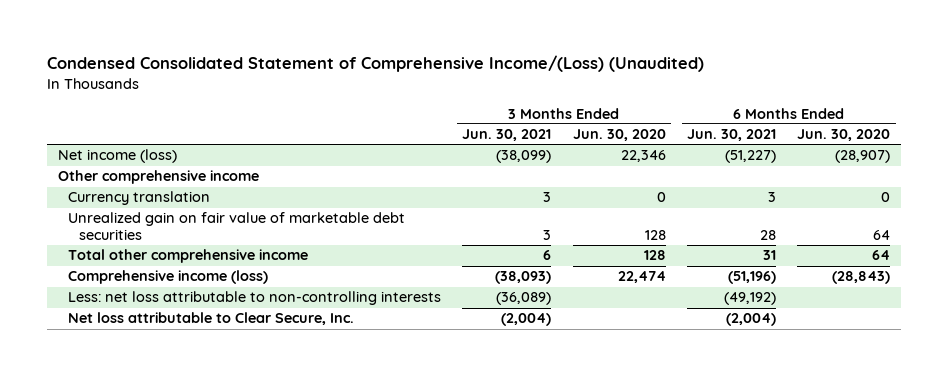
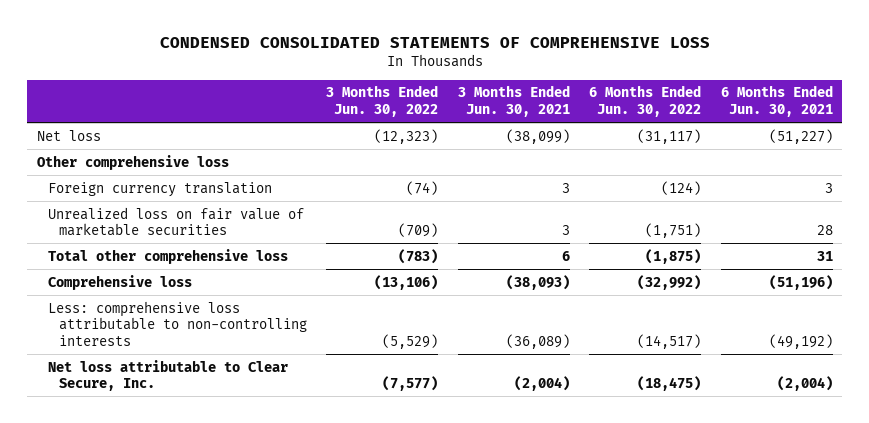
- Condensed Consolidated Statement of Comprehensive Income/(Loss) (Unaudited)
+ CONDENSED CONSOLIDATED STATEMENTS OF COMPREHENSIVE LOSS
- | 3 Months Ended Jun. 30, 2021 | 3 Months Ended Jun. 30, 2020 | 6 Months Ended Jun. 30, 2021 | 6 Months Ended Jun. 30, 2020
+ | 3 Months Ended Jun. 30, 2022 | 3 Months Ended Jun. 30, 2021 | 6 Months Ended Jun. 30, 2022 | 6 Months Ended Jun. 30, 2021
- Net income (loss) | (38,099) | 22,346 | (51,227) | (28,907)
- Other comprehensive income
- Currency translation | 3 | 0 | 3 | 0
- Unrealized gain on fair value of marketable debt securities | 3 | 128 | 28 | 64
- Total other comprehensive income | 6 | 128 | 31 | 64
- Comprehensive income (loss) | (38,093) | 22,474 | (51,196) | (28,843)
- Less: net loss attributable to non-controlling interests | (36,089) | | (49,192) |
+ Net loss | (12,323) | (38,099) | (31,117) | (51,227)
+ Other comprehensive loss
+ Foreign currency translation | (74) | 3 | (124) | 3
+ Unrealized loss on fair value of marketable securities | (709) | 3 | (1,751) | 28
+ Total other comprehensive loss | (783) | 6 | (1,875) | 31
+ Comprehensive loss | (13,106) | (38,093) | (32,992) | (51,196)
+ Less: comprehensive loss attributable to non-controlling interests | (5,529) | (36,089) | (14,517) | (49,192)

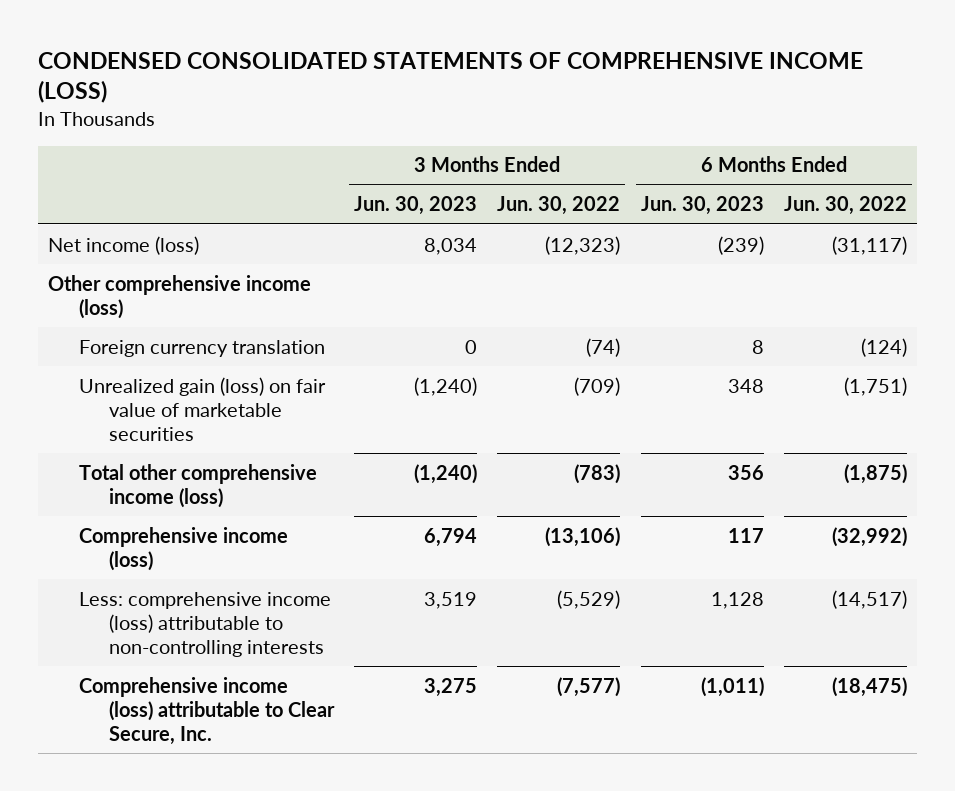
- CONDENSED CONSOLIDATED STATEMENTS OF COMPREHENSIVE LOSS
+ CONDENSED CONSOLIDATED STATEMENTS OF COMPREHENSIVE INCOME (LOSS)
- | 3 Months Ended Jun. 30, 2022 | 3 Months Ended Jun. 30, 2021 | 6 Months Ended Jun. 30, 2022 | 6 Months Ended Jun. 30, 2021
+ | 3 Months Ended Jun. 30, 2023 | 3 Months Ended Jun. 30, 2022 | 6 Months Ended Jun. 30, 2023 | 6 Months Ended Jun. 30, 2022
- Net loss | (12,323) | (38,099) | (31,117) | (51,227)
- Other comprehensive loss
+ Net income (loss) | 8,034 | (12,323) | (239) | (31,117)
+ Other comprehensive income (loss)
- Unrealized loss on fair value of marketable securities | (709) | 3 | (1,751) | 28
- Total other comprehensive loss | (783) | 6 | (1,875) | 31
- Comprehensive loss | (13,106) | (38,093) | (32,992) | (51,196)
- Less: comprehensive loss attributable to non-controlling interests | (5,529) | (36,089) | (14,517) | (49,192)
- Net loss attributable to Clear Secure, Inc. | (7,577) | (2,004) | (18,475) | (2,004)
+ Unrealized gain (loss) on fair value of marketable securities | (1,240) | (709) | 348 | (1,751)
+ Total other comprehensive income (loss) | (1,240) | (783) | 356 | (1,875)
+ Comprehensive income (loss) | 6,794 | (13,106) | 117 | (32,992)
+ Less: comprehensive income (loss) attributable to non-controlling interests | 3,519 | (5,529) | 1,128 | (14,517)
+ Comprehensive income (loss) attributable to Clear Secure, Inc. | 3,275 | (7,577) | (1,011) | (18,475)

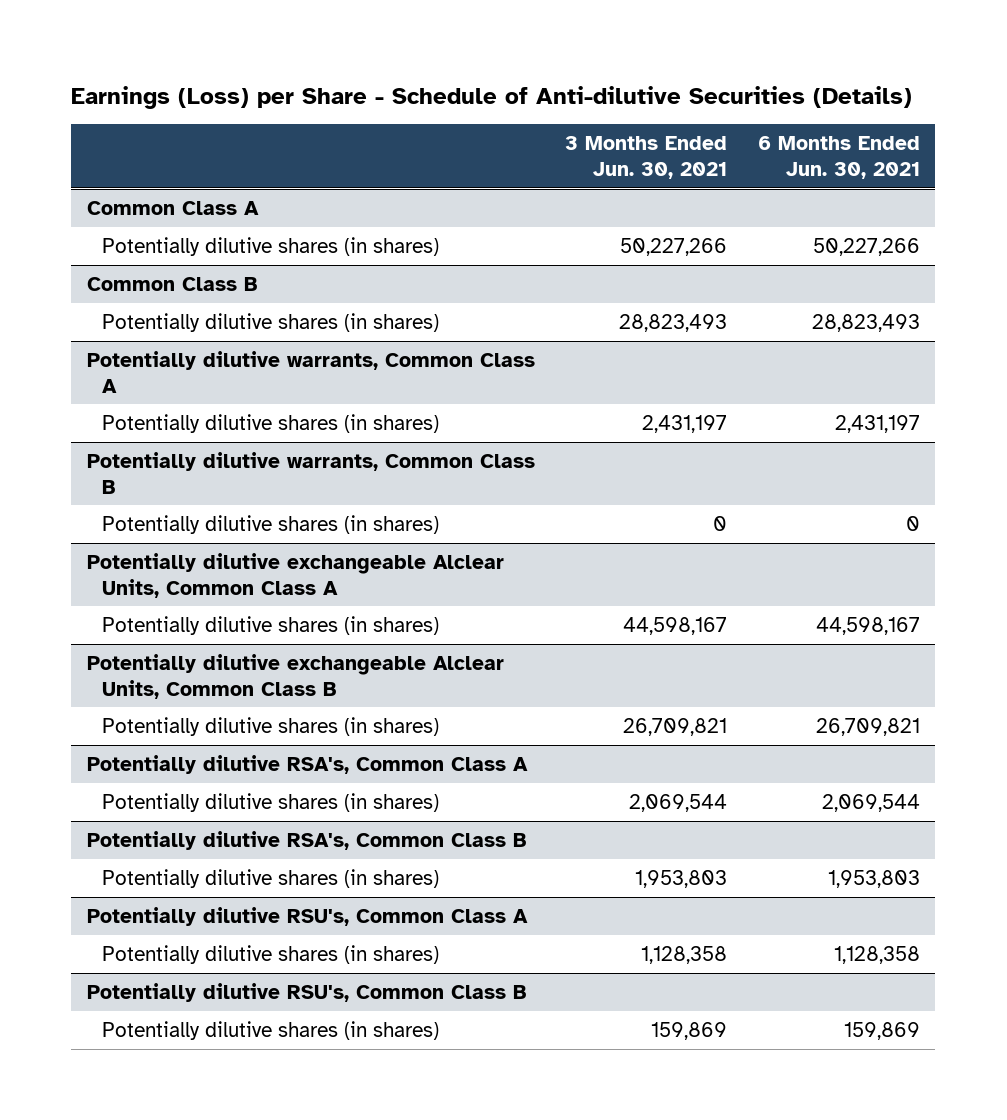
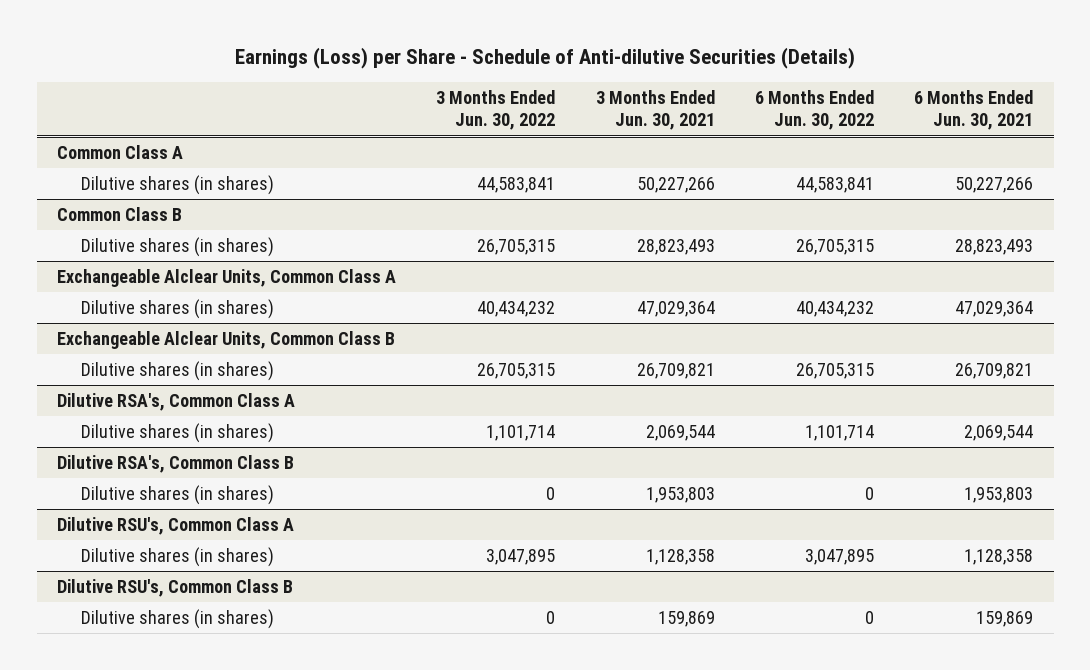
- | 3 Months Ended Jun. 30, 2021 | 6 Months Ended Jun. 30, 2021
+ | 3 Months Ended Jun. 30, 2022 | 3 Months Ended Jun. 30, 2021 | 6 Months Ended Jun. 30, 2022 | 6 Months Ended Jun. 30, 2021
@ Common Class A
- Potentially dilutive shares (in shares) | 50,227,266 | 50,227,266
+ Dilutive shares (in shares) | 44,583,841 | 50,227,266 | 44,583,841 | 50,227,266
@ Common Class B
- Potentially dilutive shares (in shares) | 28,823,493 | 28,823,493
- Potentially dilutive warrants, Common Class A
- Potentially dilutive shares (in shares) | 2,431,197 | 2,431,197
- Potentially dilutive warrants, Common Class B
- Potentially dilutive shares (in shares) | 0 | 0
- Potentially dilutive exchangeable Alclear Units, Common Class A
- Potentially dilutive shares (in shares) | 44,598,167 | 44,598,167
- Potentially dilutive exchangeable Alclear Units, Common Class B
- Potentially dilutive shares (in shares) | 26,709,821 | 26,709,821
- Potentially dilutive RSA's, Common Class A
- Potentially dilutive shares (in shares) | 2,069,544 | 2,069,544
- Potentially dilutive RSA's, Common Class B
- Potentially dilutive shares (in shares) | 1,953,803 | 1,953,803
- Potentially dilutive RSU's, Common Class A
- Potentially dilutive shares (in shares) | 1,128,358 | 1,128,358
- Potentially dilutive RSU's, Common Class B
- Potentially dilutive shares (in shares) | 159,869 | 159,869
@ Common Class B
+ Dilutive shares (in shares) | 26,705,315 | 28,823,493 | 26,705,315 | 28,823,493
+ Exchangeable Alclear Units, Common Class A
+ Dilutive shares (in shares) | 40,434,232 | 47,029,364 | 40,434,232 | 47,029,364
+ Exchangeable Alclear Units, Common Class B
+ Dilutive shares (in shares) | 26,705,315 | 26,709,821 | 26,705,315 | 26,709,821
+ Dilutive RSA's, Common Class A
+ Dilutive shares (in shares) | 1,101,714 | 2,069,544 | 1,101,714 | 2,069,544
+ Dilutive RSA's, Common Class B
+ Dilutive shares (in shares) | 0 | 1,953,803 | 0 | 1,953,803
+ Dilutive RSU's, Common Class A
+ Dilutive shares (in shares) | 3,047,895 | 1,128,358 | 3,047,895 | 1,128,358
+ Dilutive RSU's, Common Class B
+ Dilutive shares (in shares) | 0 | 159,869 | 0 | 159,869

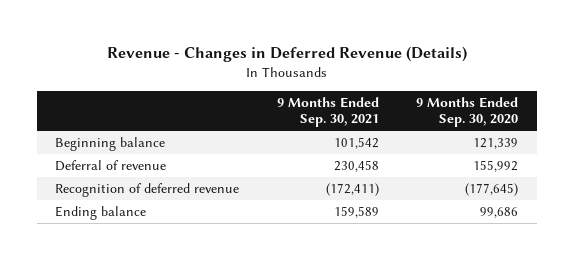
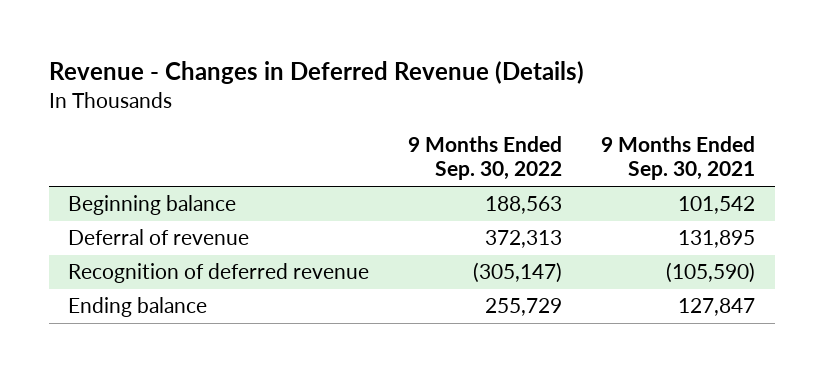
- | 9 Months Ended Sep. 30, 2021 | 9 Months Ended Sep. 30, 2020
+ | 9 Months Ended Sep. 30, 2022 | 9 Months Ended Sep. 30, 2021
- Deferral of revenue | 230,458 | 155,992
- Recognition of deferred revenue | (172,411) | (177,645)
- Ending balance | 159,589 | 99,686
+ Deferral of revenue | 372,313 | 131,895
+ Recognition of deferred revenue | (305,147) | (105,590)
+ Ending balance | 255,729 | 127,847

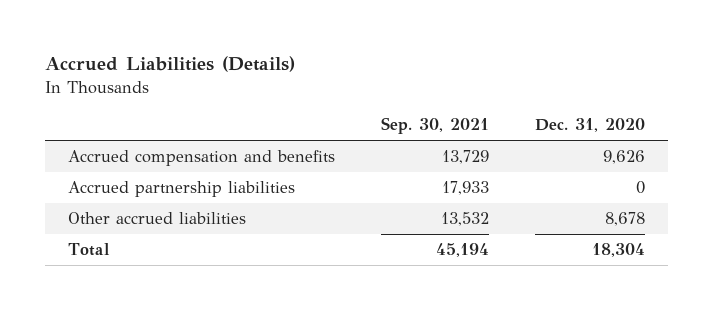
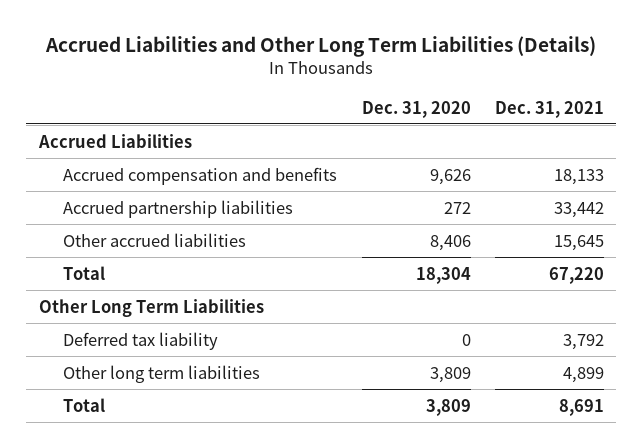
- Accrued Liabilities (Details)
+ Accrued Liabilities and Other Long Term Liabilities (Details)
- | Sep. 30, 2021 | Dec. 31, 2020
+ | Dec. 31, 2020 | Dec. 31, 2021
+ Accrued Liabilities
- Accrued partnership liabilities | 17,933 | 0
- Other accrued liabilities | 13,532 | 8,678
+ Accrued partnership liabilities | 272 | 33,442
+ Other accrued liabilities | 8,406 | 15,645
+ Other Long Term Liabilities
+ Deferred tax liability | 0 | 3,792
+ Other long term liabilities | 3,809 | 4,899
+ Total | 3,809 | 8,691

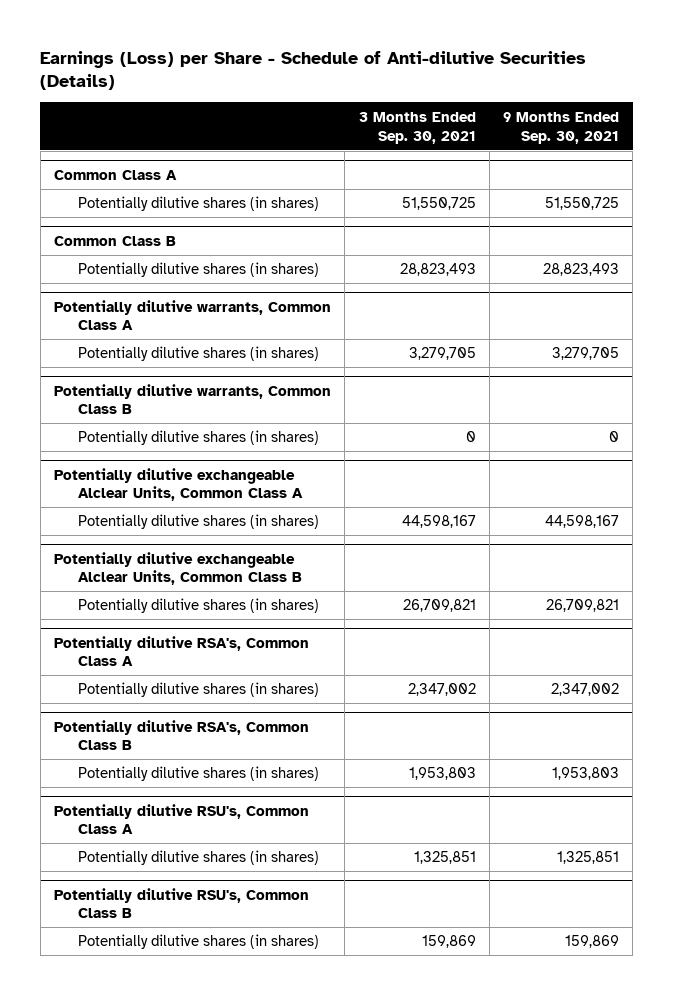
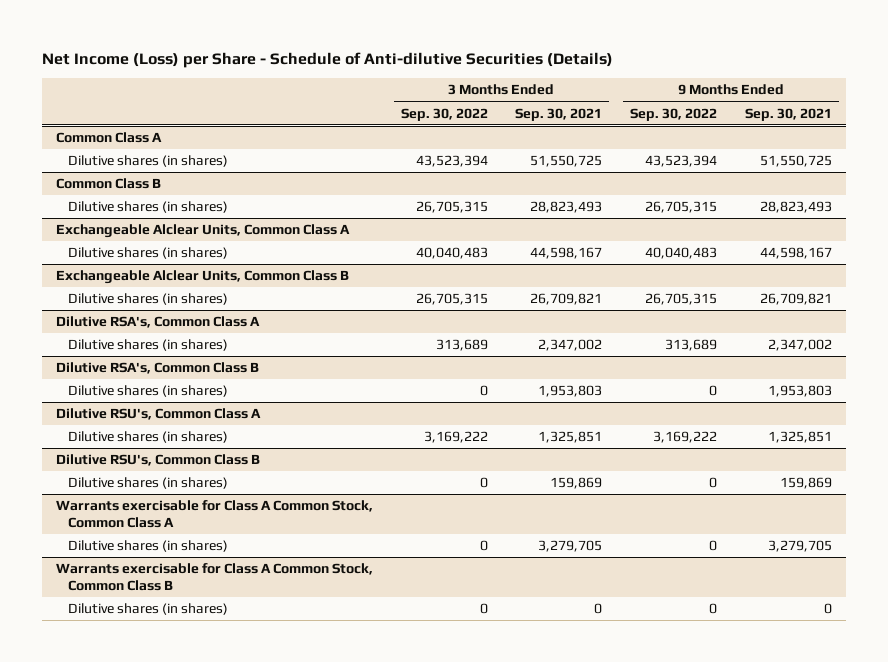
- Earnings (Loss) per Share - Schedule of Anti-dilutive Securities (Details)
+ Net Income (Loss) per Share - Schedule of Anti-dilutive Securities (Details)
- | 3 Months Ended Sep. 30, 2021 | 9 Months Ended Sep. 30, 2021
+ | 3 Months Ended Sep. 30, 2022 | 3 Months Ended Sep. 30, 2021 | 9 Months Ended Sep. 30, 2022 | 9 Months Ended Sep. 30, 2021
@ Common Class A
- Potentially dilutive shares (in shares) | 51,550,725 | 51,550,725
+ Dilutive shares (in shares) | 43,523,394 | 51,550,725 | 43,523,394 | 51,550,725
@ Common Class B
- Potentially dilutive shares (in shares) | 28,823,493 | 28,823,493
- Potentially dilutive warrants, Common Class A
- Potentially dilutive shares (in shares) | 3,279,705 | 3,279,705
- Potentially dilutive warrants, Common Class B
- Potentially dilutive shares (in shares) | 0 | 0
- Potentially dilutive exchangeable Alclear Units, Common Class A
- Potentially dilutive shares (in shares) | 44,598,167 | 44,598,167
- Potentially dilutive exchangeable Alclear Units, Common Class B
- Potentially dilutive shares (in shares) | 26,709,821 | 26,709,821
- Potentially dilutive RSA's, Common Class A
- Potentially dilutive shares (in shares) | 2,347,002 | 2,347,002
- Potentially dilutive RSA's, Common Class B
- Potentially dilutive shares (in shares) | 1,953,803 | 1,953,803
- Potentially dilutive RSU's, Common Class A
- Potentially dilutive shares (in shares) | 1,325,851 | 1,325,851
- Potentially dilutive RSU's, Common Class B
- Potentially dilutive shares (in shares) | 159,869 | 159,869
@ Common Class B
+ Dilutive shares (in shares) | 26,705,315 | 28,823,493 | 26,705,315 | 28,823,493
+ Exchangeable Alclear Units, Common Class A
+ Dilutive shares (in shares) | 40,040,483 | 44,598,167 | 40,040,483 | 44,598,167
+ Exchangeable Alclear Units, Common Class B
+ Dilutive shares (in shares) | 26,705,315 | 26,709,821 | 26,705,315 | 26,709,821
+ Dilutive RSA's, Common Class A
+ Dilutive shares (in shares) | 313,689 | 2,347,002 | 313,689 | 2,347,002
+ Dilutive RSA's, Common Class B
+ Dilutive shares (in shares) | 0 | 1,953,803 | 0 | 1,953,803
+ Dilutive RSU's, Common Class A
+ Dilutive shares (in shares) | 3,169,222 | 1,325,851 | 3,169,222 | 1,325,851
+ Dilutive RSU's, Common Class B
+ Dilutive shares (in shares) | 0 | 159,869 | 0 | 159,869
+ Warrants exercisable for Class A Common Stock, Common Class A
+ Dilutive shares (in shares) | 0 | 3,279,705 | 0 | 3,279,705
+ Warrants exercisable for Class A Common Stock, Common Class B
+ Dilutive shares (in shares) | 0 | 0 | 0 | 0

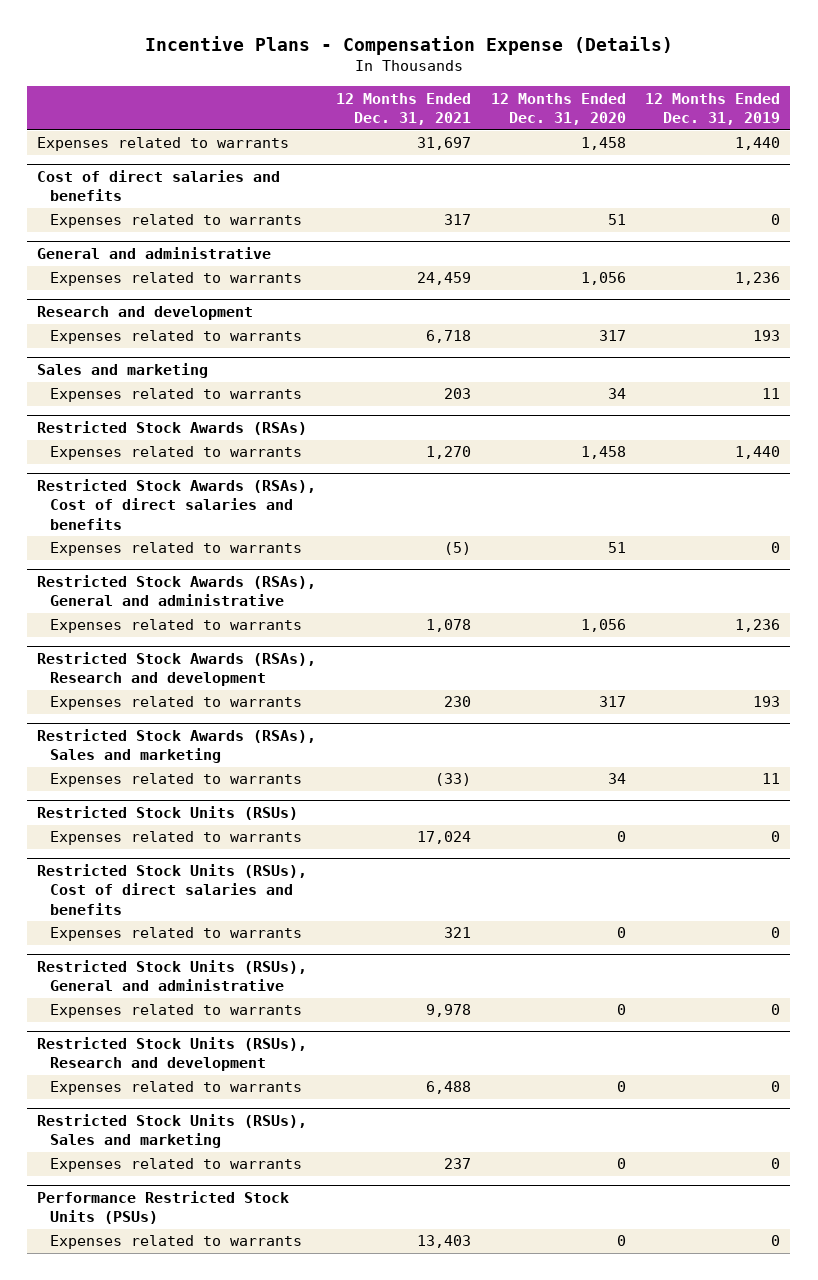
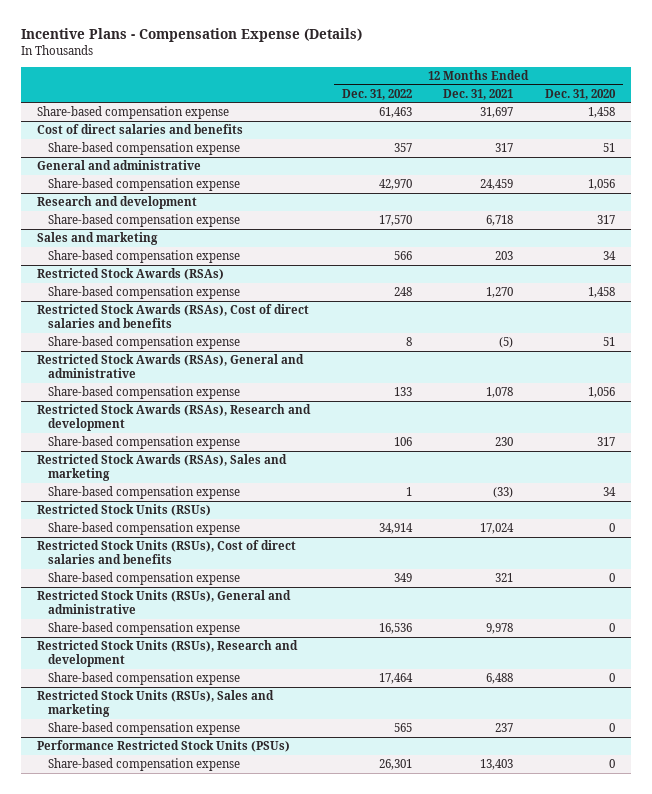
- | 12 Months Ended Dec. 31, 2021 | 12 Months Ended Dec. 31, 2020 | 12 Months Ended Dec. 31, 2019
+ | 12 Months Ended Dec. 31, 2022 | 12 Months Ended Dec. 31, 2021 | 12 Months Ended Dec. 31, 2020
- Expenses related to warrants | 31,697 | 1,458 | 1,440
+ Share-based compensation expense | 61,463 | 31,697 | 1,458
@ Cost of direct salaries and benefits
- Expenses related to warrants | 317 | 51 | 0
+ Share-based compensation expense | 357 | 317 | 51
@ General and administrative
- Expenses related to warrants | 24,459 | 1,056 | 1,236
+ Share-based compensation expense | 42,970 | 24,459 | 1,056
@ Research and development
- Expenses related to warrants | 6,718 | 317 | 193
+ Share-based compensation expense | 17,570 | 6,718 | 317
@ Sales and marketing
- Expenses related to warrants | 203 | 34 | 11
+ Share-based compensation expense | 566 | 203 | 34
@ Restricted Stock Awards (RSAs)
- Expenses related to warrants | 1,270 | 1,458 | 1,440
+ Share-based compensation expense | 248 | 1,270 | 1,458
@ Restricted Stock Awards (RSAs), Cost of direct salaries and benefits
- Expenses related to warrants | (5) | 51 | 0
+ Share-based compensation expense | 8 | (5) | 51
@ Restricted Stock Awards (RSAs), General and administrative
- Expenses related to warrants | 1,078 | 1,056 | 1,236
+ Share-based compensation expense | 133 | 1,078 | 1,056
@ Restricted Stock Awards (RSAs), Research and development
- Expenses related to warrants | 230 | 317 | 193
+ Share-based compensation expense | 106 | 230 | 317
@ Restricted Stock Awards (RSAs), Sales and marketing
- Expenses related to warrants | (33) | 34 | 11
+ Share-based compensation expense | 1 | (33) | 34
@ Restricted Stock Units (RSUs)
- Expenses related to warrants | 17,024 | 0 | 0
+ Share-based compensation expense | 34,914 | 17,024 | 0
@ Restricted Stock Units (RSUs), Cost of direct salaries and benefits
- Expenses related to warrants | 321 | 0 | 0
+ Share-based compensation expense | 349 | 321 | 0
@ Restricted Stock Units (RSUs), General and administrative
- Expenses related to warrants | 9,978 | 0 | 0
+ Share-based compensation expense | 16,536 | 9,978 | 0
@ Restricted Stock Units (RSUs), Research and development
- Expenses related to warrants | 6,488 | 0 | 0
+ Share-based compensation expense | 17,464 | 6,488 | 0
@ Restricted Stock Units (RSUs), Sales and marketing
- Expenses related to warrants | 237 | 0 | 0
+ Share-based compensation expense | 565 | 237 | 0
@ Performance Restricted Stock Units (PSUs)
- Expenses related to warrants | 13,403 | 0 | 0
+ Share-based compensation expense | 26,301 | 13,403 | 0

